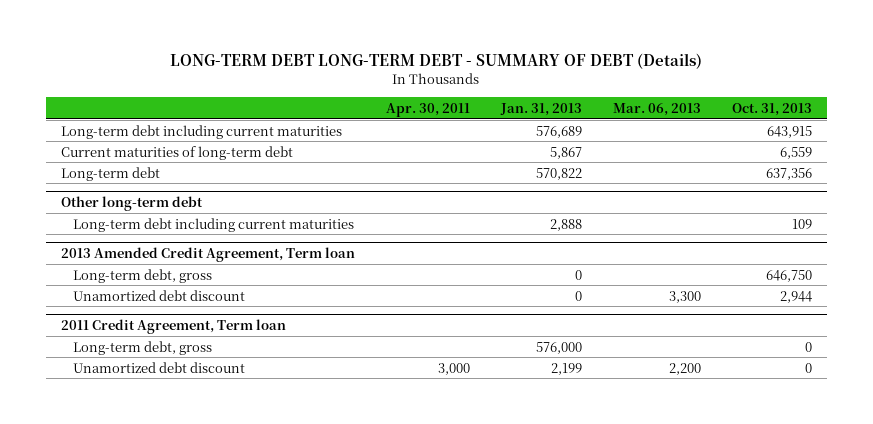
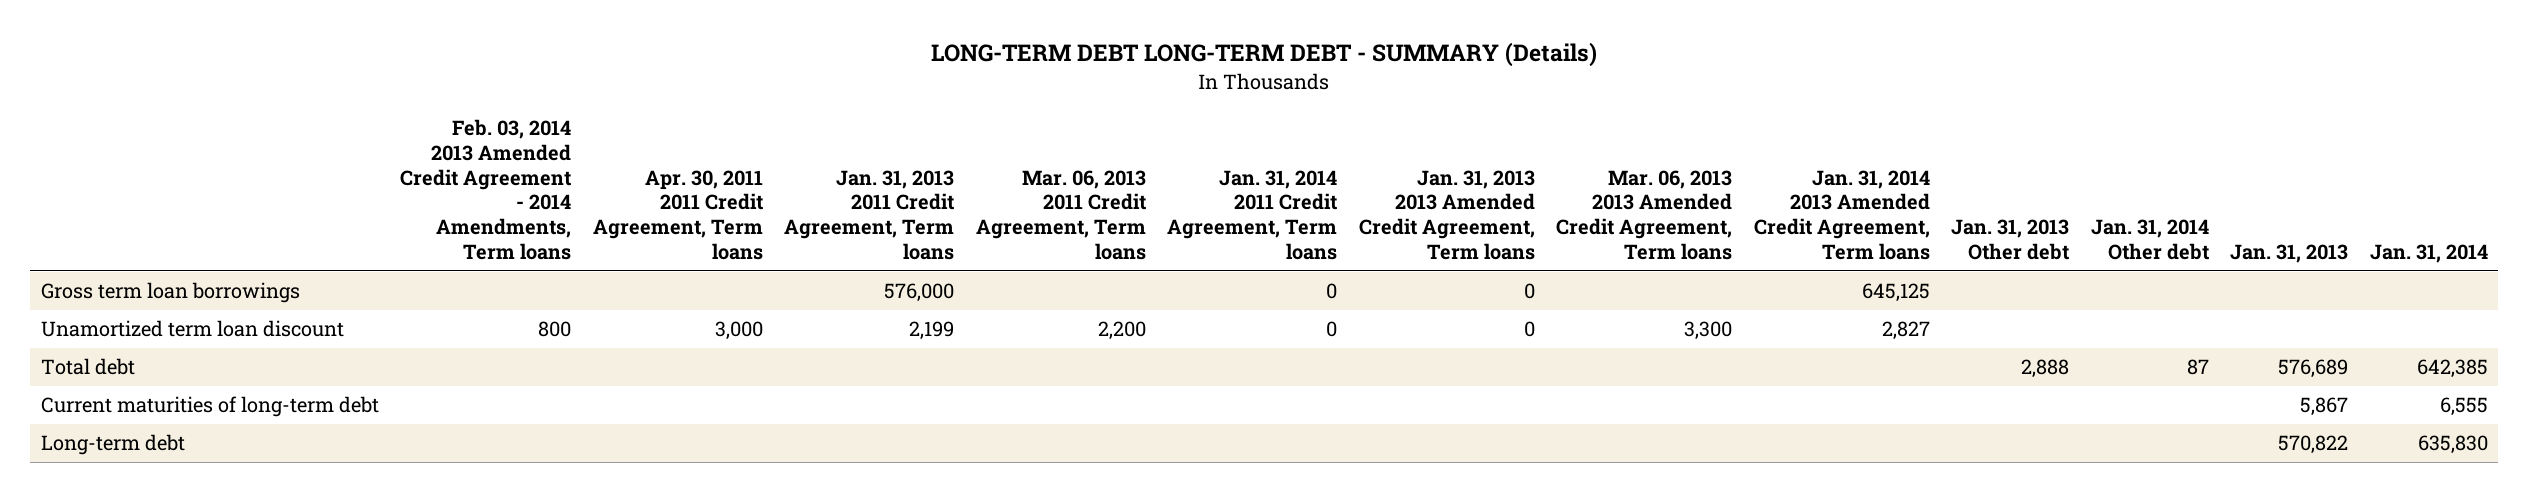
- LONG-TERM DEBT LONG-TERM DEBT - SUMMARY OF DEBT (Details)
+ LONG-TERM DEBT LONG-TERM DEBT - SUMMARY (Details)
- | Apr. 30, 2011 | Jan. 31, 2013 | Mar. 06, 2013 | Oct. 31, 2013
+ | Feb. 03, 2014 2013 Amended Credit Agreement - 2014 Amendments, Term loans | Apr. 30, 2011 2011 Credit Agreement, Term loans | Jan. 31, 2013 2011 Credit Agreement, Term loans | Mar. 06, 2013 2011 Credit Agreement, Term loans | Jan. 31, 2014 2011 Credit Agreement, Term loans | Jan. 31, 2013 2013 Amended Credit Agreement, Term loans | Mar. 06, 2013 2013 Amended Credit Agreement, Term loans | Jan. 31, 2014 2013 Amended Credit Agreement, Term loans | Jan. 31, 2013 Other debt | Jan. 31, 2014 Other debt | Jan. 31, 2013 | Jan. 31, 2014
- Long-term debt including current maturities | | 576,689 | | 643,915
+ Gross term loan borrowings | | | 576,000 | | 0 | 0 | | 645,125 | | | |
+ Unamortized term loan discount | 800 | 3,000 | 2,199 | 2,200 | 0 | 0 | 3,300 | 2,827 | | | |
+ Total debt | | | | | | | | | 2,888 | 87 | 576,689 | 642,385
- Other long-term debt
- Long-term debt including current maturities | | 2,888 | | 109
- 2013 Amended Credit Agreement, Term loan
- Long-term debt, gross | | 0 | | 646,750
- Unamortized debt discount | | 0 | 3,300 | 2,944
- 2011 Credit Agreement, Term loan
- Long-term debt, gross | | 576,000 | | 0
- Unamortized debt discount | 3,000 | 2,199 | 2,200 | 0

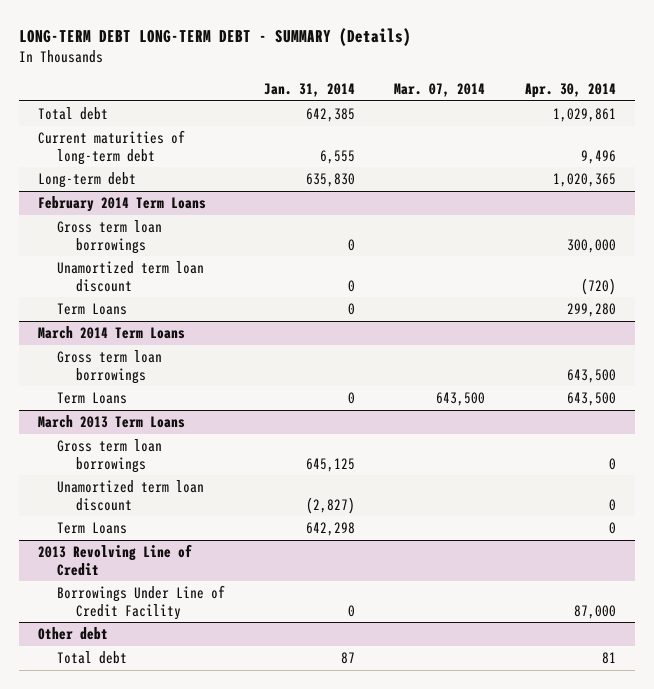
- | Feb. 03, 2014 2013 Amended Credit Agreement - 2014 Amendments, Term loans | Apr. 30, 2011 2011 Credit Agreement, Term loans | Jan. 31, 2013 2011 Credit Agreement, Term loans | Mar. 06, 2013 2011 Credit Agreement, Term loans | Jan. 31, 2014 2011 Credit Agreement, Term loans | Jan. 31, 2013 2013 Amended Credit Agreement, Term loans | Mar. 06, 2013 2013 Amended Credit Agreement, Term loans | Jan. 31, 2014 2013 Amended Credit Agreement, Term loans | Jan. 31, 2013 Other debt | Jan. 31, 2014 Other debt | Jan. 31, 2013 | Jan. 31, 2014
+ | Jan. 31, 2014 | Mar. 07, 2014 | Apr. 30, 2014
- Gross term loan borrowings | | | 576,000 | | 0 | 0 | | 645,125 | | | |
- Unamortized term loan discount | 800 | 3,000 | 2,199 | 2,200 | 0 | 0 | 3,300 | 2,827 | | | |
+ February 2014 Term Loans
+ Gross term loan borrowings | 0 | | 300,000
+ Unamortized term loan discount | 0 | | (720)
+ Term Loans | 0 | | 299,280
+ March 2014 Term Loans
+ Gross term loan borrowings | | | 643,500
+ Term Loans | 0 | 643,500 | 643,500
+ March 2013 Term Loans
+ Gross term loan borrowings | 645,125 | | 0
+ Unamortized term loan discount | (2,827) | | 0
+ Term Loans | 642,298 | | 0
+ 2013 Revolving Line of Credit
+ Borrowings Under Line of Credit Facility | 0 | | 87,000
+ Other debt
+ Total debt | 87 | | 81

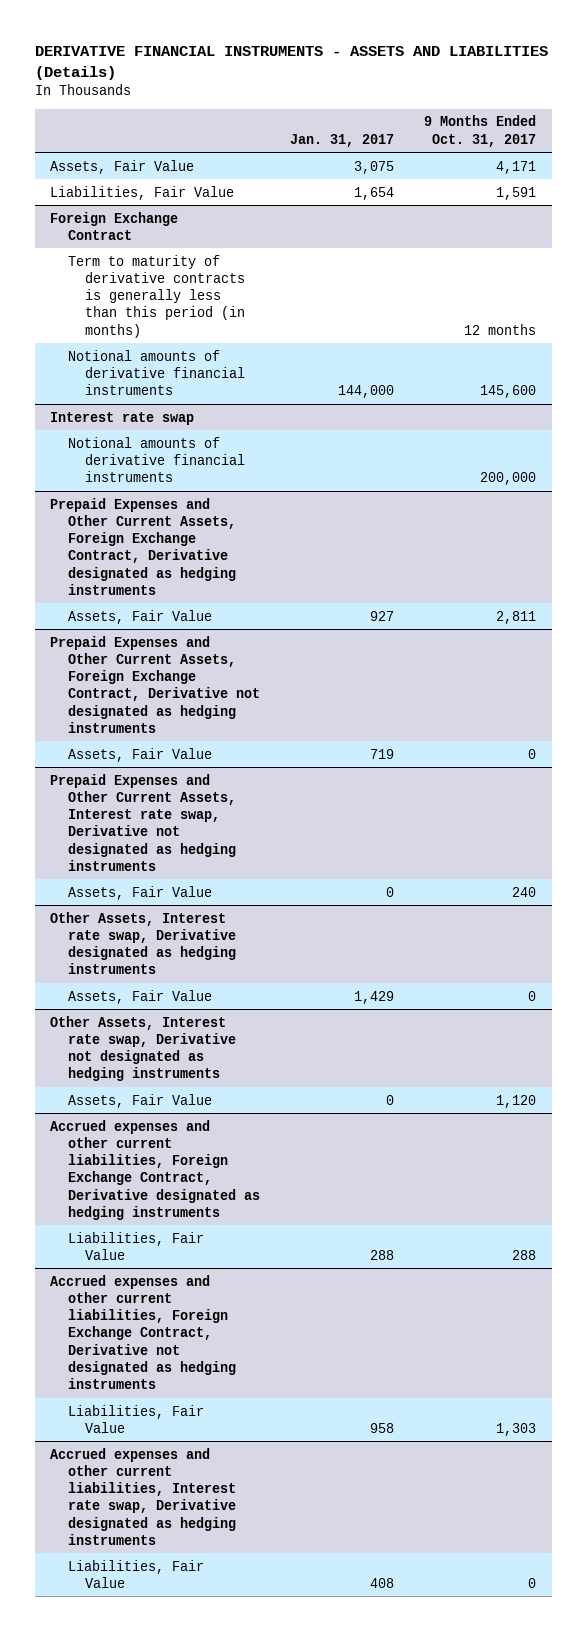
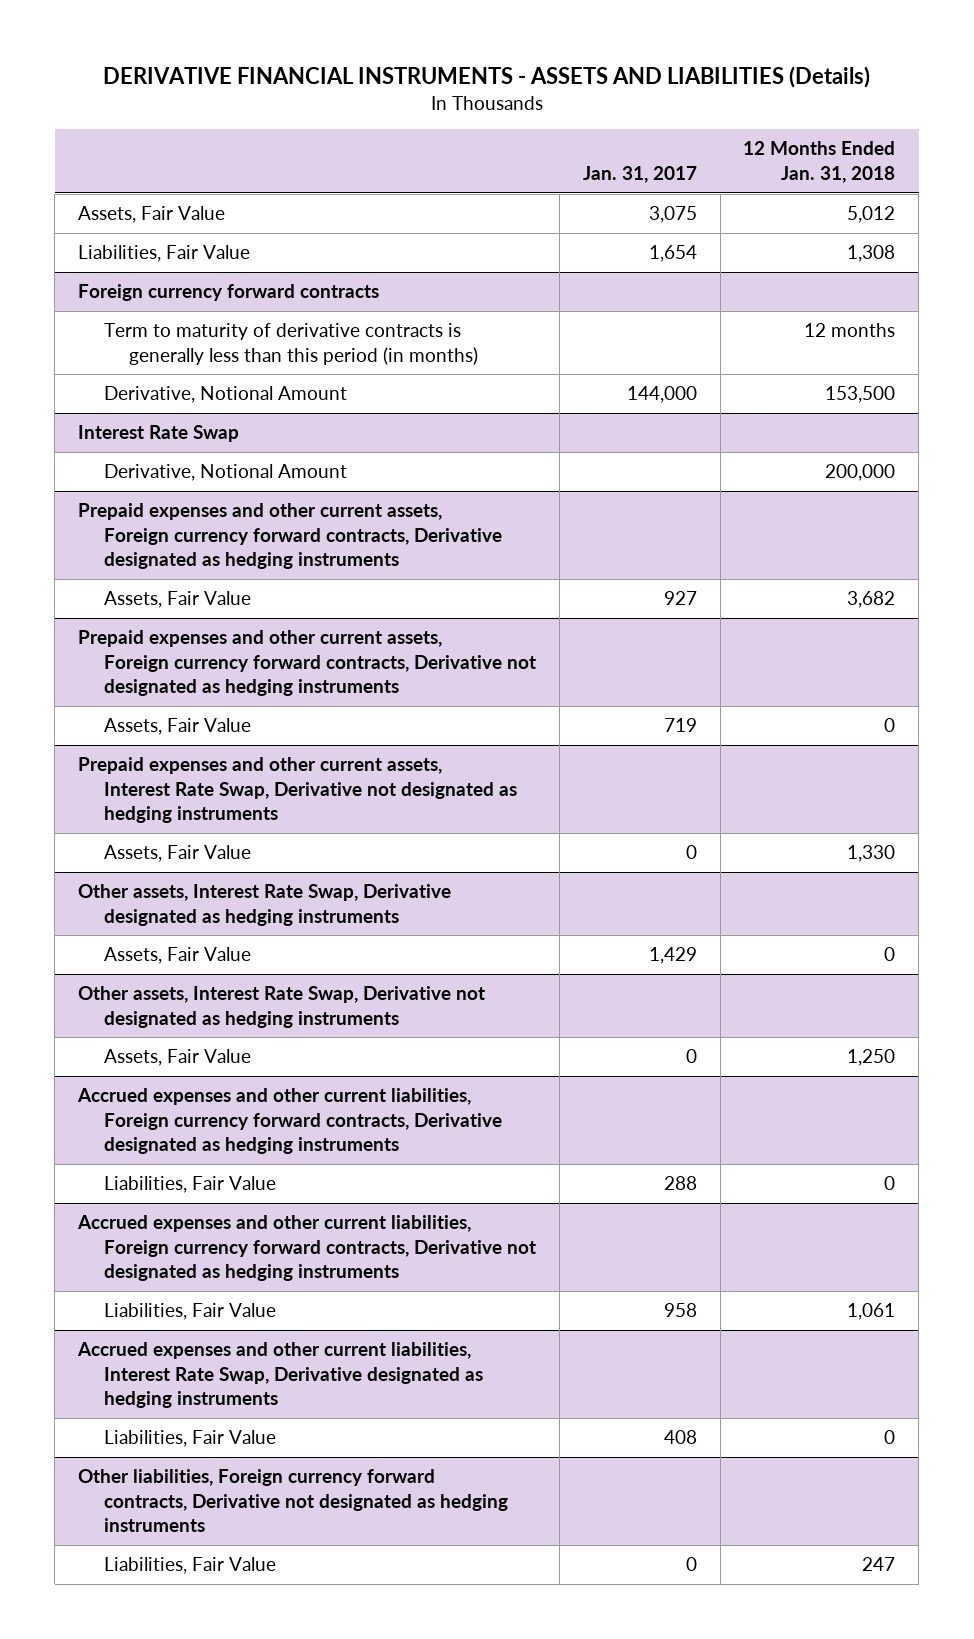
- | Jan. 31, 2017 | 9 Months Ended Oct. 31, 2017
+ | Jan. 31, 2017 | 12 Months Ended Jan. 31, 2018
- Foreign Exchange Contract
+ Foreign currency forward contracts
- Notional amounts of derivative financial instruments | 144,000 | 145,600
- Interest rate swap
- Notional amounts of derivative financial instruments | | 200,000
- Prepaid Expenses and Other Current Assets, Foreign Exchange Contract, Derivative designated as hedging instruments
+ Derivative, Notional Amount | 144,000 | 153,500
+ Interest Rate Swap
+ Derivative, Notional Amount | | 200,000
+ Prepaid expenses and other current assets, Foreign currency forward contracts, Derivative designated as hedging instruments
- Prepaid Expenses and Other Current Assets, Foreign Exchange Contract, Derivative not designated as hedging instruments
+ Prepaid expenses and other current assets, Foreign currency forward contracts, Derivative not designated as hedging instruments
- Prepaid Expenses and Other Current Assets, Interest rate swap, Derivative not designated as hedging instruments
+ Prepaid expenses and other current assets, Interest Rate Swap, Derivative not designated as hedging instruments
- Other Assets, Interest rate swap, Derivative designated as hedging instruments
+ Other assets, Interest Rate Swap, Derivative designated as hedging instruments
- Other Assets, Interest rate swap, Derivative not designated as hedging instruments
+ Other assets, Interest Rate Swap, Derivative not designated as hedging instruments
- Accrued expenses and other current liabilities, Foreign Exchange Contract, Derivative designated as hedging instruments
+ Accrued expenses and other current liabilities, Foreign currency forward contracts, Derivative designated as hedging instruments
- Accrued expenses and other current liabilities, Foreign Exchange Contract, Derivative not designated as hedging instruments
+ Accrued expenses and other current liabilities, Foreign currency forward contracts, Derivative not designated as hedging instruments
- Accrued expenses and other current liabilities, Interest rate swap, Derivative designated as hedging instruments
+ Accrued expenses and other current liabilities, Interest Rate Swap, Derivative designated as hedging instruments
+ Other liabilities, Foreign currency forward contracts, Derivative not designated as hedging instruments
+ Liabilities, Fair Value | 0 | 247

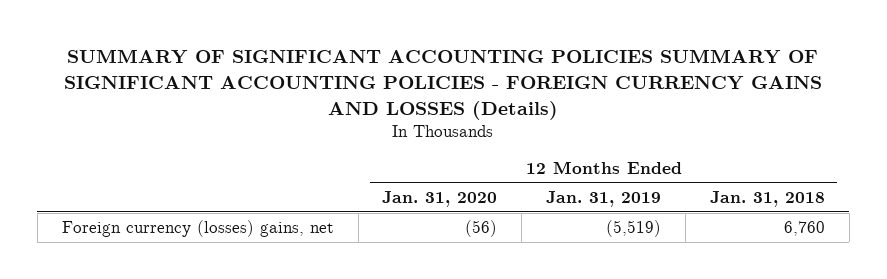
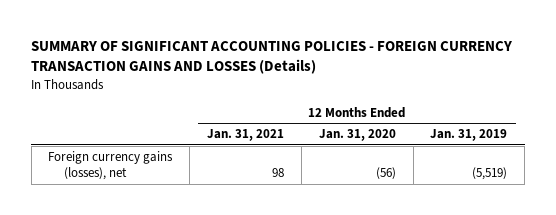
- SUMMARY OF SIGNIFICANT ACCOUNTING POLICIES SUMMARY OF SIGNIFICANT ACCOUNTING POLICIES - FOREIGN CURRENCY GAINS AND LOSSES (Details)
+ SUMMARY OF SIGNIFICANT ACCOUNTING POLICIES - FOREIGN CURRENCY TRANSACTION GAINS AND LOSSES (Details)
- | 12 Months Ended Jan. 31, 2020 | 12 Months Ended Jan. 31, 2019 | 12 Months Ended Jan. 31, 2018
+ | 12 Months Ended Jan. 31, 2021 | 12 Months Ended Jan. 31, 2020 | 12 Months Ended Jan. 31, 2019
- Foreign currency (losses) gains, net | (56) | (5,519) | 6,760
+ Foreign currency gains (losses), net | 98 | (56) | (5,519)

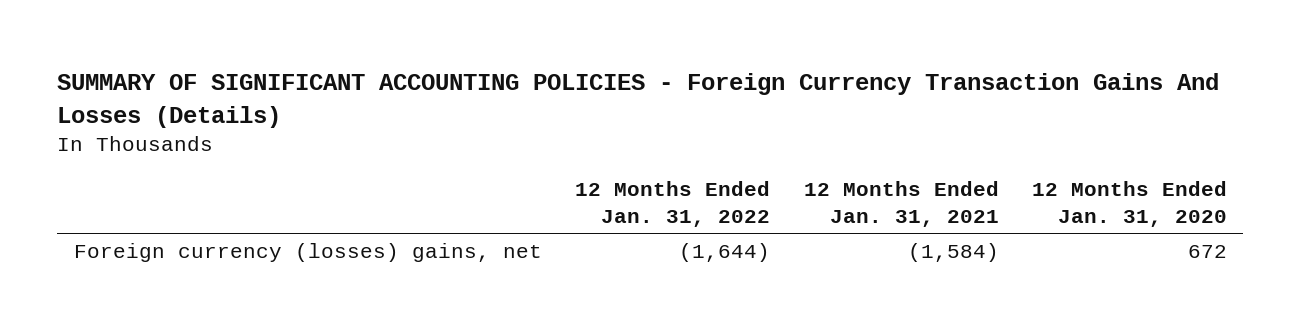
- SUMMARY OF SIGNIFICANT ACCOUNTING POLICIES - FOREIGN CURRENCY TRANSACTION GAINS AND LOSSES (Details)
+ SUMMARY OF SIGNIFICANT ACCOUNTING POLICIES - Foreign Currency Transaction Gains And Losses (Details)
- | 12 Months Ended Jan. 31, 2021 | 12 Months Ended Jan. 31, 2020 | 12 Months Ended Jan. 31, 2019
+ | 12 Months Ended Jan. 31, 2022 | 12 Months Ended Jan. 31, 2021 | 12 Months Ended Jan. 31, 2020
- Foreign currency gains (losses), net | 98 | (56) | (5,519)
+ Foreign currency (losses) gains, net | (1,644) | (1,584) | 672

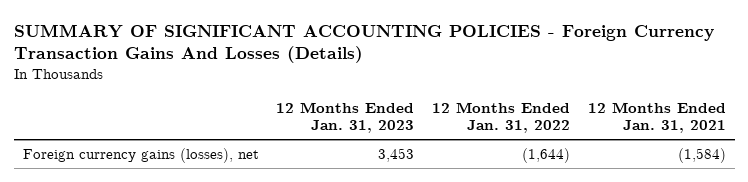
- | 12 Months Ended Jan. 31, 2022 | 12 Months Ended Jan. 31, 2021 | 12 Months Ended Jan. 31, 2020
+ | 12 Months Ended Jan. 31, 2023 | 12 Months Ended Jan. 31, 2022 | 12 Months Ended Jan. 31, 2021
- Foreign currency (losses) gains, net | (1,644) | (1,584) | 672
+ Foreign currency gains (losses), net | 3,453 | (1,644) | (1,584)

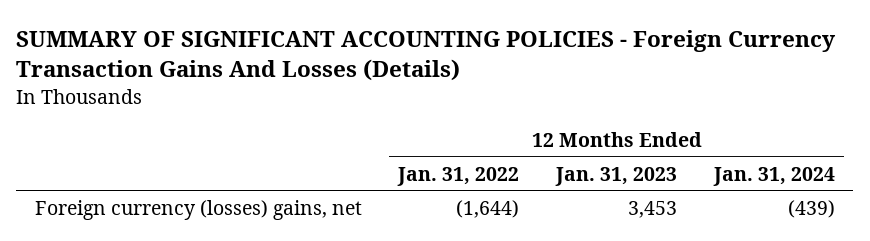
- | 12 Months Ended Jan. 31, 2023 | 12 Months Ended Jan. 31, 2022 | 12 Months Ended Jan. 31, 2021
+ | 12 Months Ended Jan. 31, 2022 | 12 Months Ended Jan. 31, 2023 | 12 Months Ended Jan. 31, 2024
- Foreign currency gains (losses), net | 3,453 | (1,644) | (1,584)
+ Foreign currency (losses) gains, net | (1,644) | 3,453 | (439)

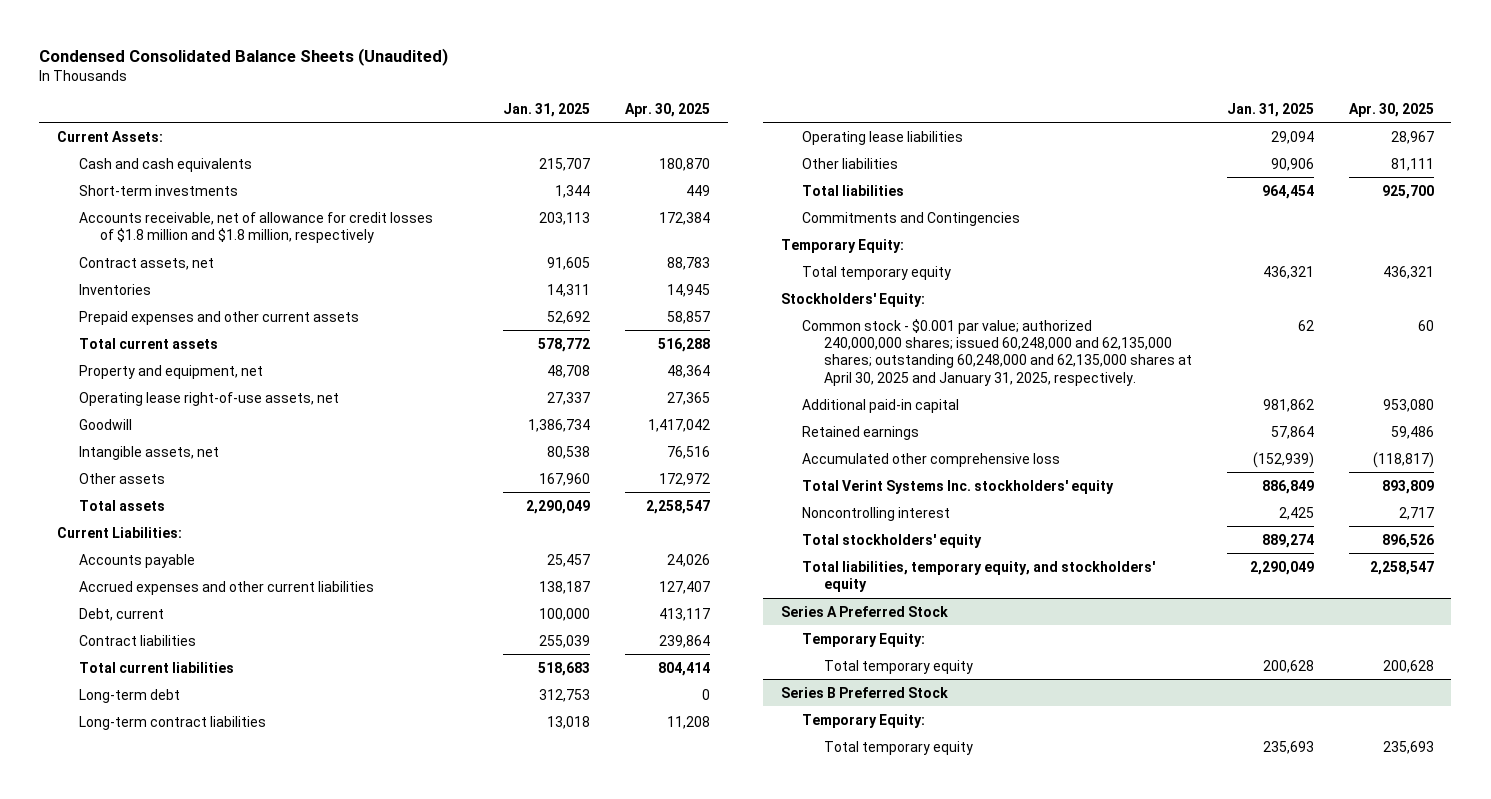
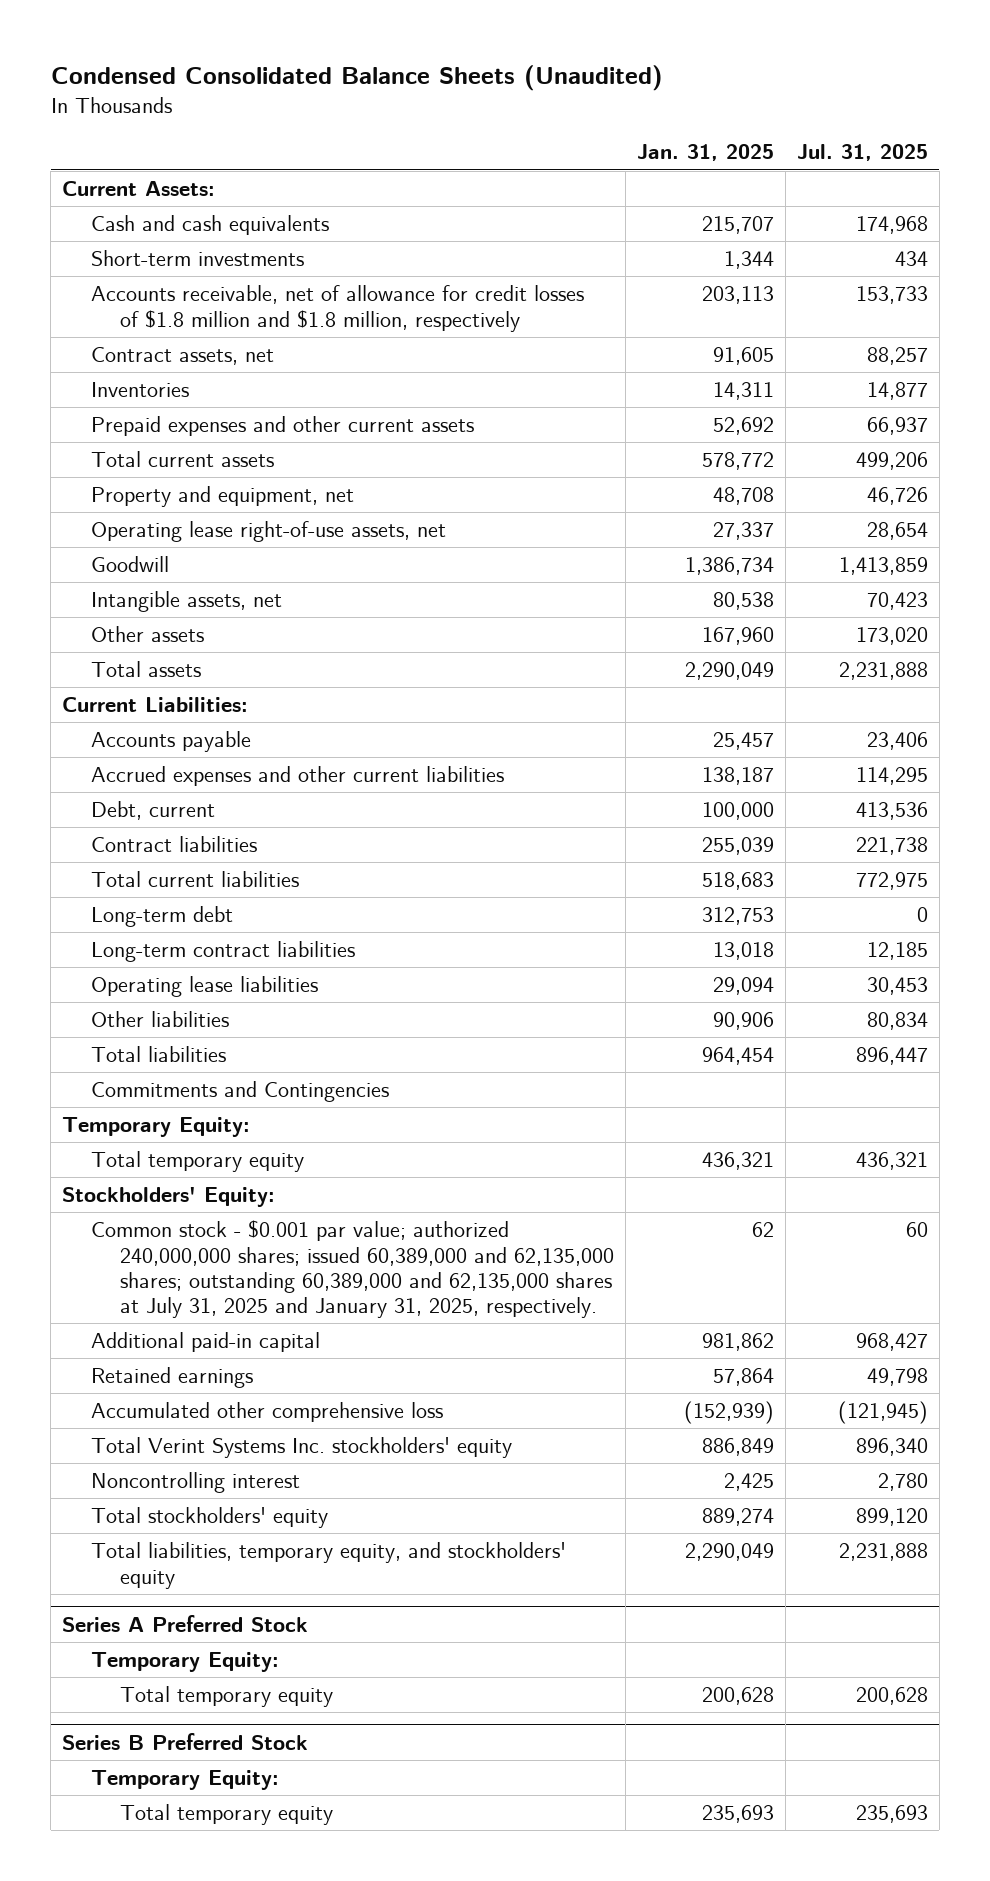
- | Jan. 31, 2025 | Apr. 30, 2025
+ | Jan. 31, 2025 | Jul. 31, 2025
- Common stock - $0.001 par value; authorized 240,000,000 shares; issued 60,248,000 and 62,135,000 shares; outstanding 60,248,000 and 62,135,000 shares at April 30, 2025 and January 31, 2025, respectively. | 62 | 60
+ Common stock - $0.001 par value; authorized 240,000,000 shares; issued 60,389,000 and 62,135,000 shares; outstanding 60,389,000 and 62,135,000 shares at July 31, 2025 and January 31, 2025, respectively. | 62 | 60

